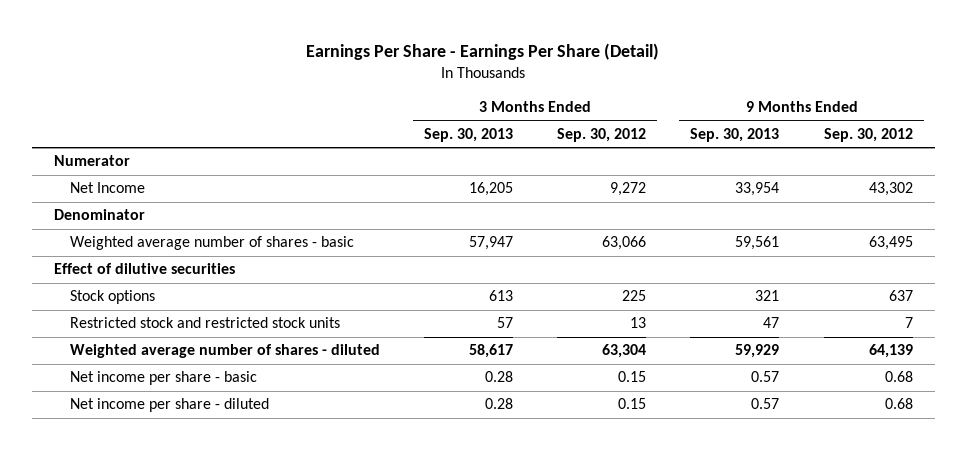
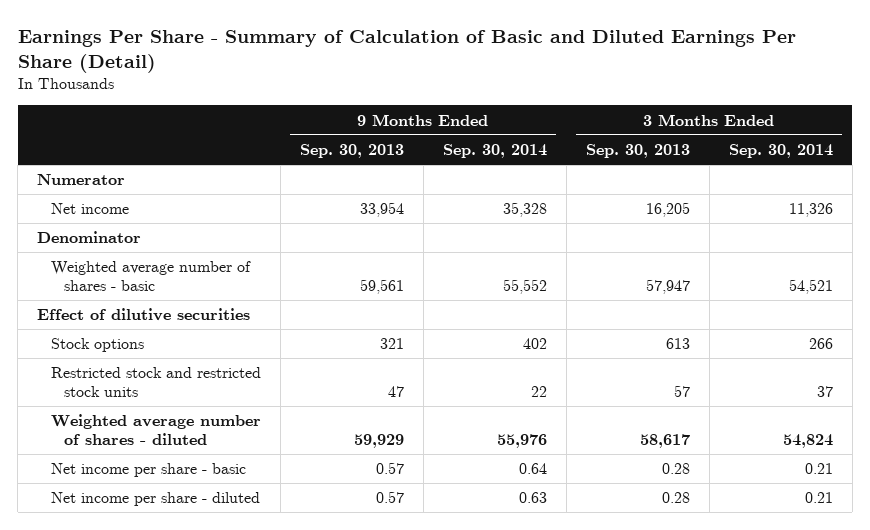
- Earnings Per Share - Earnings Per Share (Detail)
+ Earnings Per Share - Summary of Calculation of Basic and Diluted Earnings Per Share (Detail)
- | 3 Months Ended Sep. 30, 2013 | 3 Months Ended Sep. 30, 2012 | 9 Months Ended Sep. 30, 2013 | 9 Months Ended Sep. 30, 2012
+ | 9 Months Ended Sep. 30, 2013 | 9 Months Ended Sep. 30, 2014 | 3 Months Ended Sep. 30, 2013 | 3 Months Ended Sep. 30, 2014
- Net Income | 16,205 | 9,272 | 33,954 | 43,302
+ Net income | 33,954 | 35,328 | 16,205 | 11,326

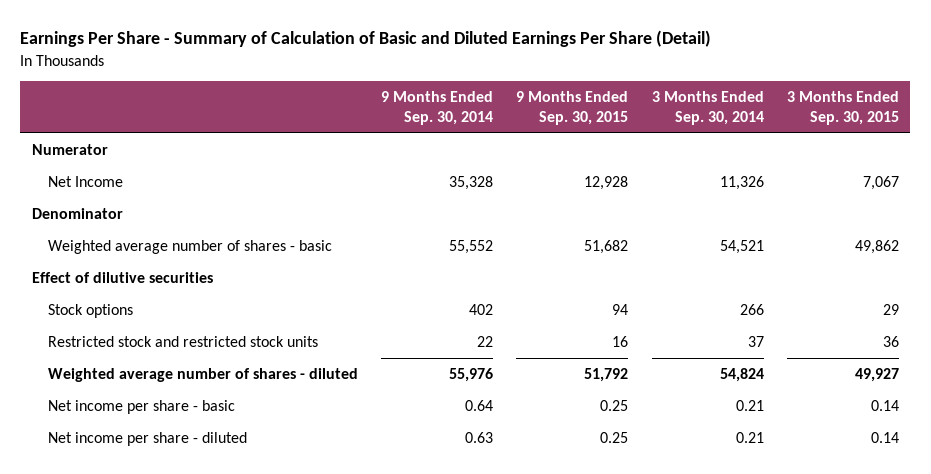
- | 9 Months Ended Sep. 30, 2013 | 9 Months Ended Sep. 30, 2014 | 3 Months Ended Sep. 30, 2013 | 3 Months Ended Sep. 30, 2014
+ | 9 Months Ended Sep. 30, 2014 | 9 Months Ended Sep. 30, 2015 | 3 Months Ended Sep. 30, 2014 | 3 Months Ended Sep. 30, 2015
- Net income | 33,954 | 35,328 | 16,205 | 11,326
+ Net Income | 35,328 | 12,928 | 11,326 | 7,067

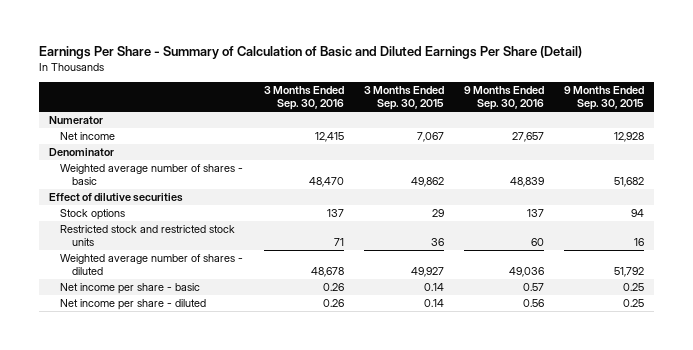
- | 9 Months Ended Sep. 30, 2014 | 9 Months Ended Sep. 30, 2015 | 3 Months Ended Sep. 30, 2014 | 3 Months Ended Sep. 30, 2015
+ | 3 Months Ended Sep. 30, 2016 | 3 Months Ended Sep. 30, 2015 | 9 Months Ended Sep. 30, 2016 | 9 Months Ended Sep. 30, 2015
- Net Income | 35,328 | 12,928 | 11,326 | 7,067
+ Net income | 12,415 | 7,067 | 27,657 | 12,928

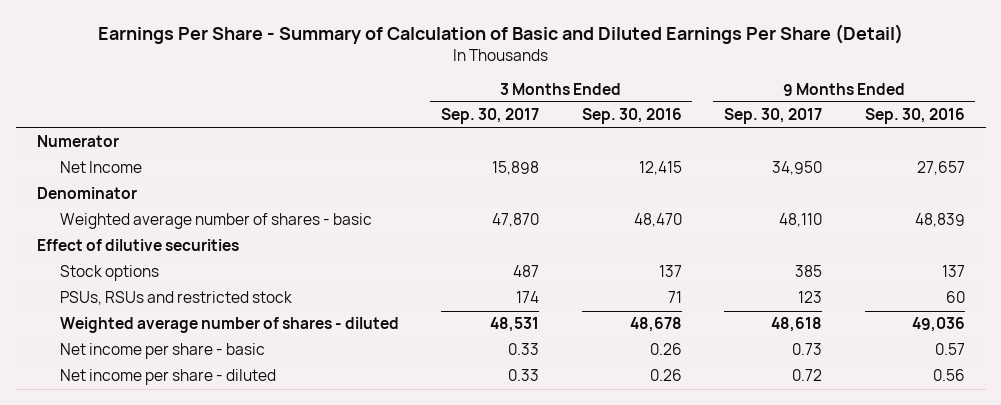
- | 3 Months Ended Sep. 30, 2016 | 3 Months Ended Sep. 30, 2015 | 9 Months Ended Sep. 30, 2016 | 9 Months Ended Sep. 30, 2015
+ | 3 Months Ended Sep. 30, 2017 | 3 Months Ended Sep. 30, 2016 | 9 Months Ended Sep. 30, 2017 | 9 Months Ended Sep. 30, 2016
- Net income | 12,415 | 7,067 | 27,657 | 12,928
+ Net Income | 15,898 | 12,415 | 34,950 | 27,657
- Restricted stock and restricted stock units | 71 | 36 | 60 | 16
+ PSUs, RSUs and restricted stock | 174 | 71 | 123 | 60

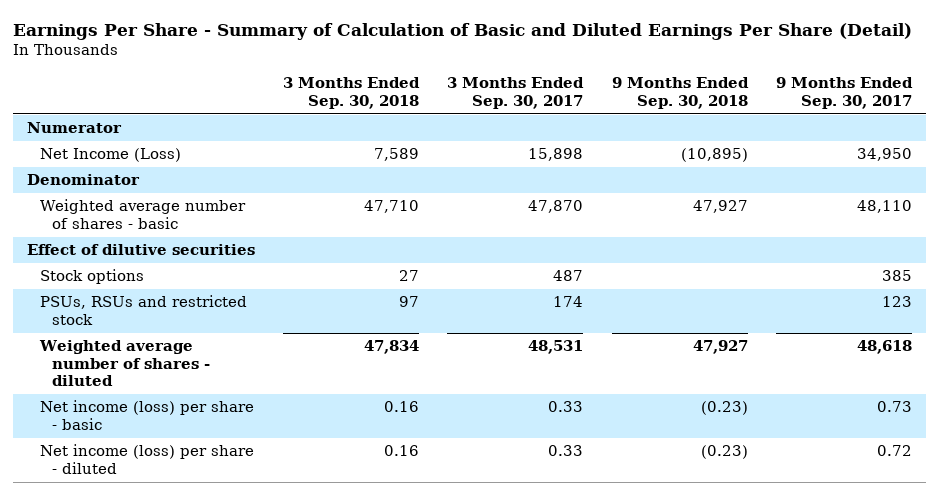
- | 3 Months Ended Sep. 30, 2017 | 3 Months Ended Sep. 30, 2016 | 9 Months Ended Sep. 30, 2017 | 9 Months Ended Sep. 30, 2016
+ | 3 Months Ended Sep. 30, 2018 | 3 Months Ended Sep. 30, 2017 | 9 Months Ended Sep. 30, 2018 | 9 Months Ended Sep. 30, 2017
- Net Income | 15,898 | 12,415 | 34,950 | 27,657
+ Net Income (Loss) | 7,589 | 15,898 | (10,895) | 34,950
- Net income per share - basic | 0.33 | 0.26 | 0.73 | 0.57
- Net income per share - diluted | 0.33 | 0.26 | 0.72 | 0.56
+ Net income (loss) per share - basic | 0.16 | 0.33 | (0.23) | 0.73
+ Net income (loss) per share - diluted | 0.16 | 0.33 | (0.23) | 0.72

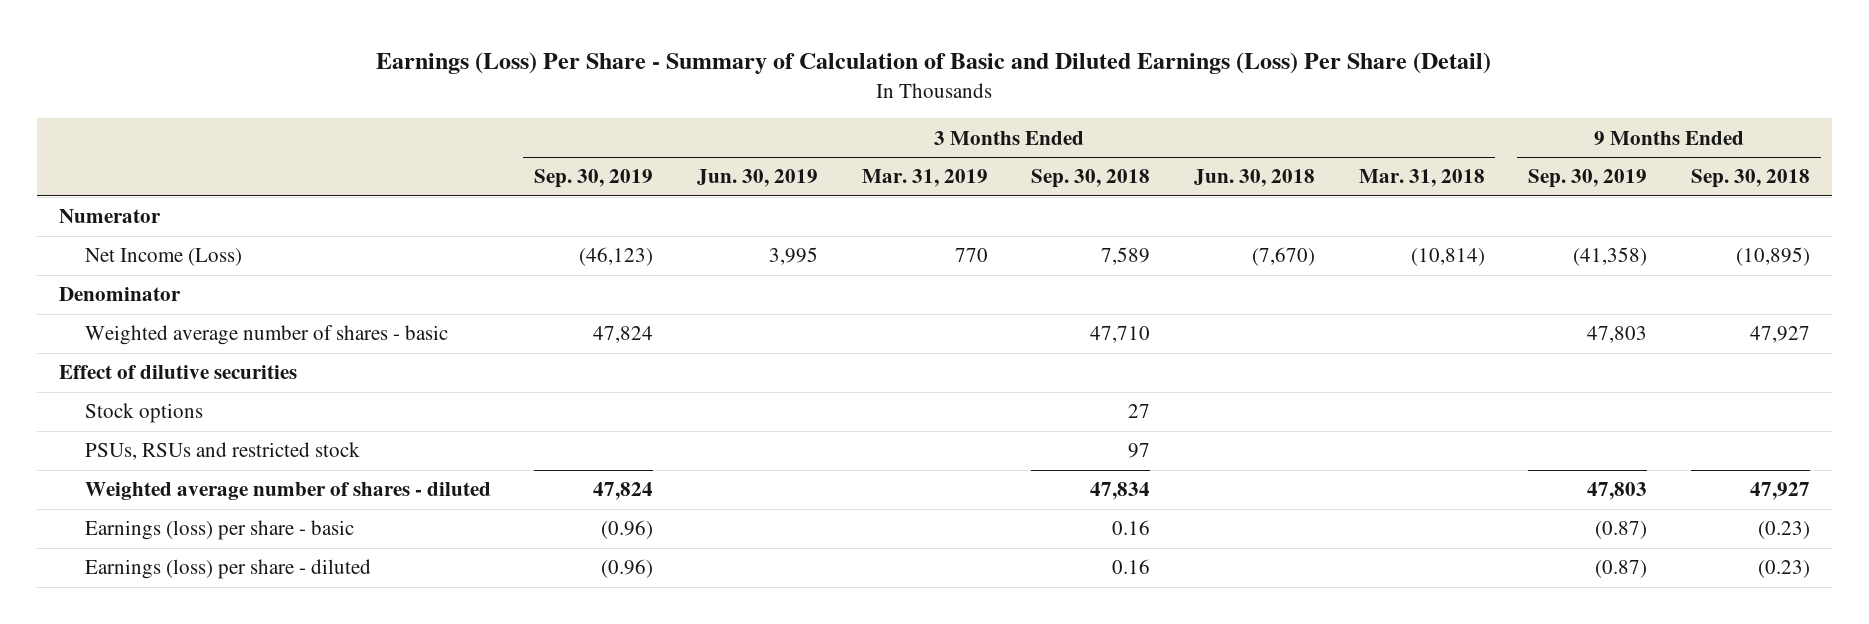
- Earnings Per Share - Summary of Calculation of Basic and Diluted Earnings Per Share (Detail)
+ Earnings (Loss) Per Share - Summary of Calculation of Basic and Diluted Earnings (Loss) Per Share (Detail)
- | 3 Months Ended Sep. 30, 2018 | 3 Months Ended Sep. 30, 2017 | 9 Months Ended Sep. 30, 2018 | 9 Months Ended Sep. 30, 2017
+ | 3 Months Ended Sep. 30, 2019 | 3 Months Ended Jun. 30, 2019 | 3 Months Ended Mar. 31, 2019 | 3 Months Ended Sep. 30, 2018 | 3 Months Ended Jun. 30, 2018 | 3 Months Ended Mar. 31, 2018 | 9 Months Ended Sep. 30, 2019 | 9 Months Ended Sep. 30, 2018
- Net income (loss) per share - basic | 0.16 | 0.33 | (0.23) | 0.73
- Net income (loss) per share - diluted | 0.16 | 0.33 | (0.23) | 0.72
+ Earnings (loss) per share - basic | (0.96) | | | 0.16 | | | (0.87) | (0.23)
+ Earnings (loss) per share - diluted | (0.96) | | | 0.16 | | | (0.87) | (0.23)

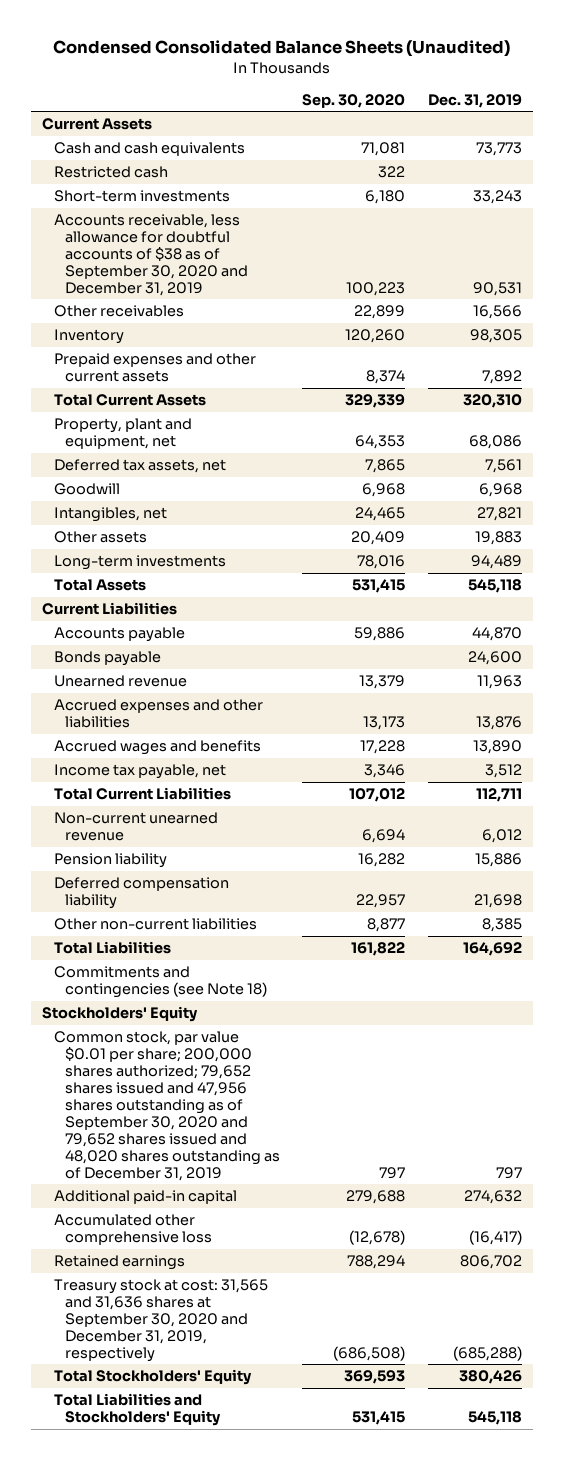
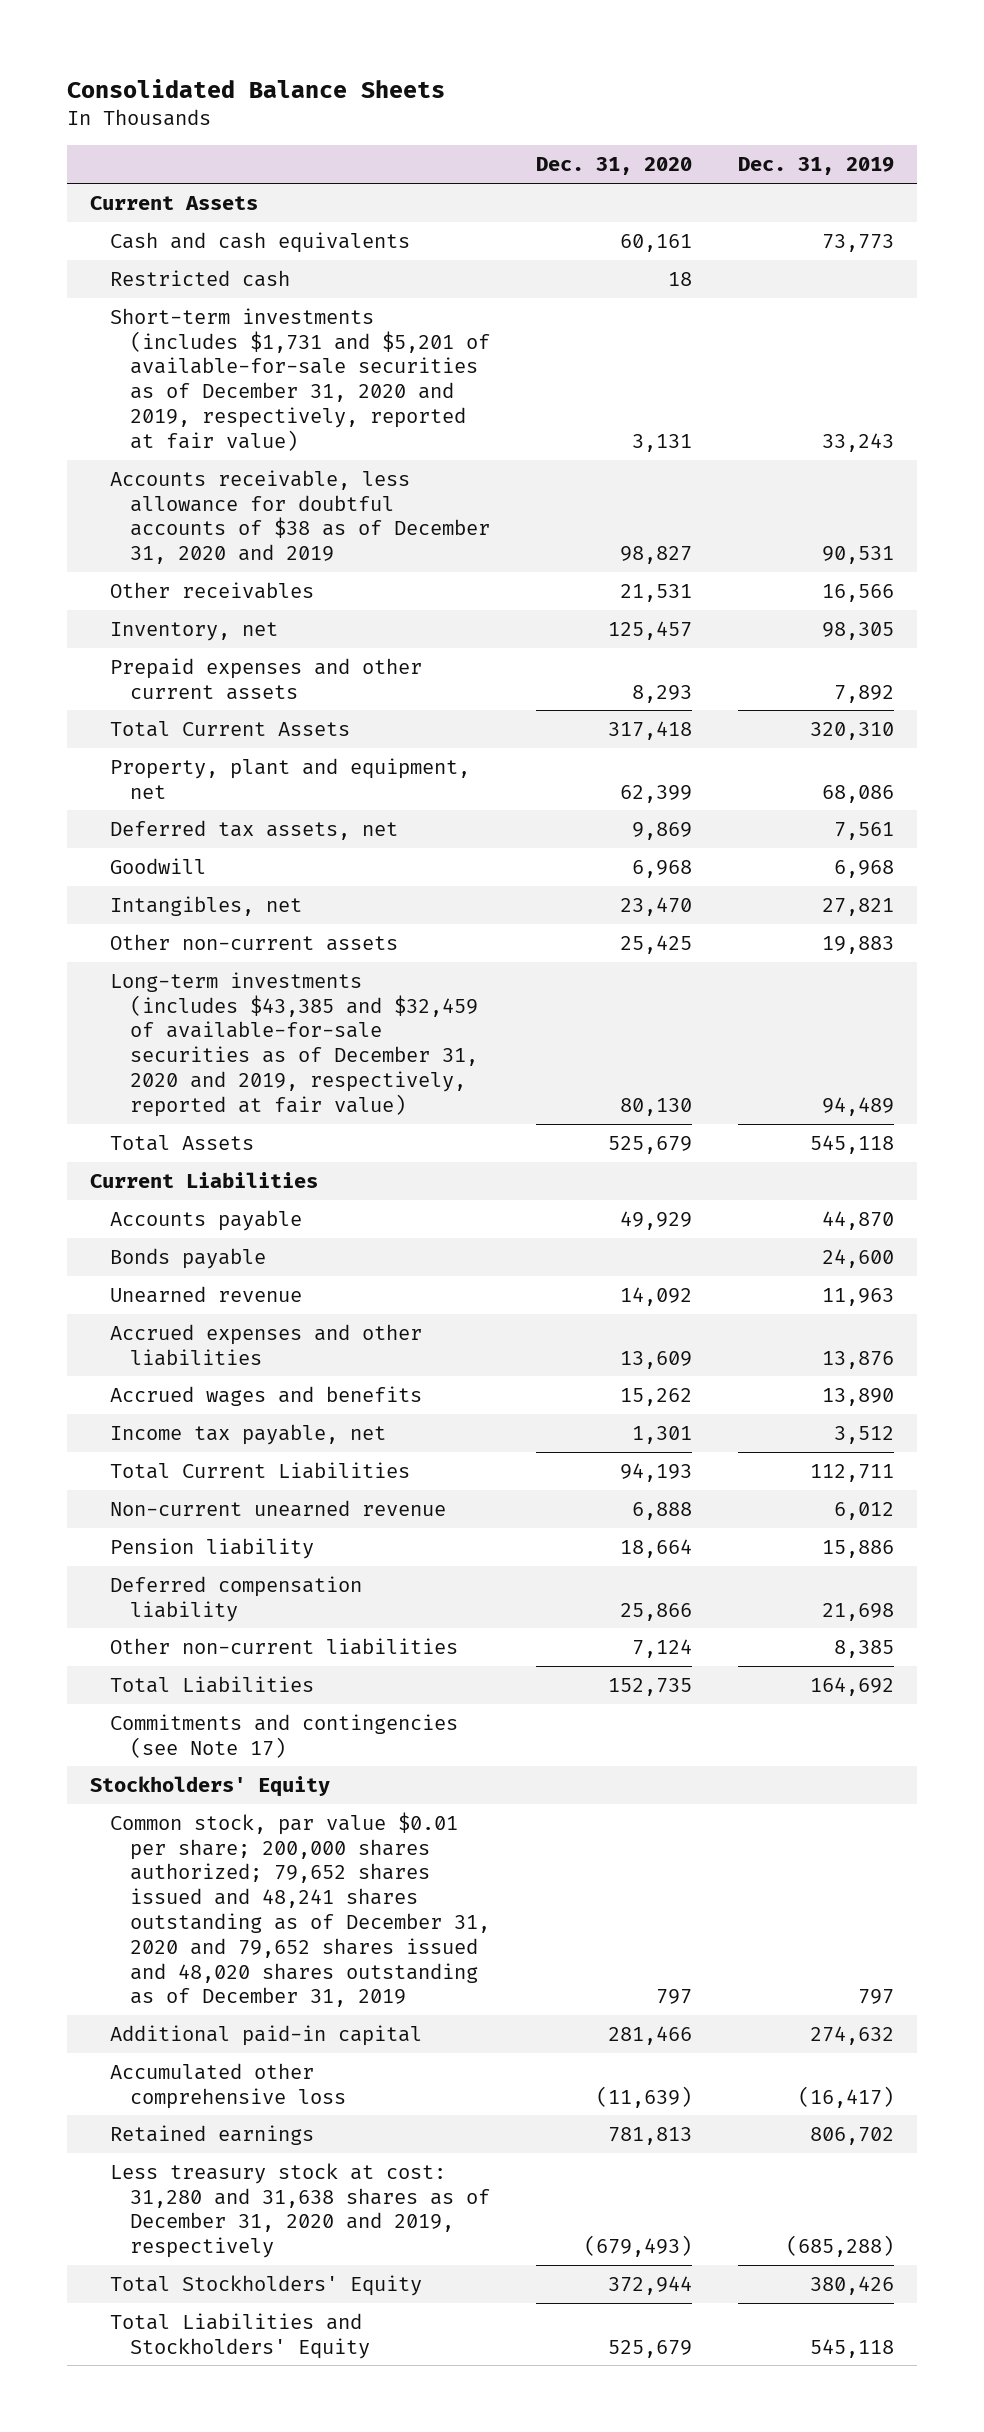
- Condensed Consolidated Balance Sheets (Unaudited)
+ Consolidated Balance Sheets
- | Sep. 30, 2020 | Dec. 31, 2019
+ | Dec. 31, 2020 | Dec. 31, 2019
- Short-term investments | 6,180 | 33,243
- Accounts receivable, less allowance for doubtful accounts of $38 as of September 30, 2020 and December 31, 2019 | 100,223 | 90,531
+ Short-term investments (includes $1,731 and $5,201 of available-for-sale securities as of December 31, 2020 and 2019, respectively, reported at fair value) | 3,131 | 33,243
+ Accounts receivable, less allowance for doubtful accounts of $38 as of December 31, 2020 and 2019 | 98,827 | 90,531
- Inventory | 120,260 | 98,305
+ Inventory, net | 125,457 | 98,305
- Other assets | 20,409 | 19,883
- Long-term investments | 78,016 | 94,489
+ Other non-current assets | 25,425 | 19,883
+ Long-term investments (includes $43,385 and $32,459 of available-for-sale securities as of December 31, 2020 and 2019, respectively, reported at fair value) | 80,130 | 94,489
- Commitments and contingencies (see Note 18)
+ Commitments and contingencies (see Note 17)
- Common stock, par value $0.01 per share; 200,000 shares authorized; 79,652 shares issued and 47,956 shares outstanding as of September 30, 2020 and 79,652 shares issued and 48,020 shares outstanding as of December 31, 2019 | 797 | 797
+ Common stock, par value $0.01 per share; 200,000 shares authorized; 79,652 shares issued and 48,241 shares outstanding as of December 31, 2020 and 79,652 shares issued and 48,020 shares outstanding as of December 31, 2019 | 797 | 797
- Treasury stock at cost: 31,565 and 31,636 shares at September 30, 2020 and December 31, 2019, respectively | (686,508) | (685,288)
+ Less treasury stock at cost: 31,280 and 31,638 shares as of December 31, 2020 and 2019, respectively | (679,493) | (685,288)

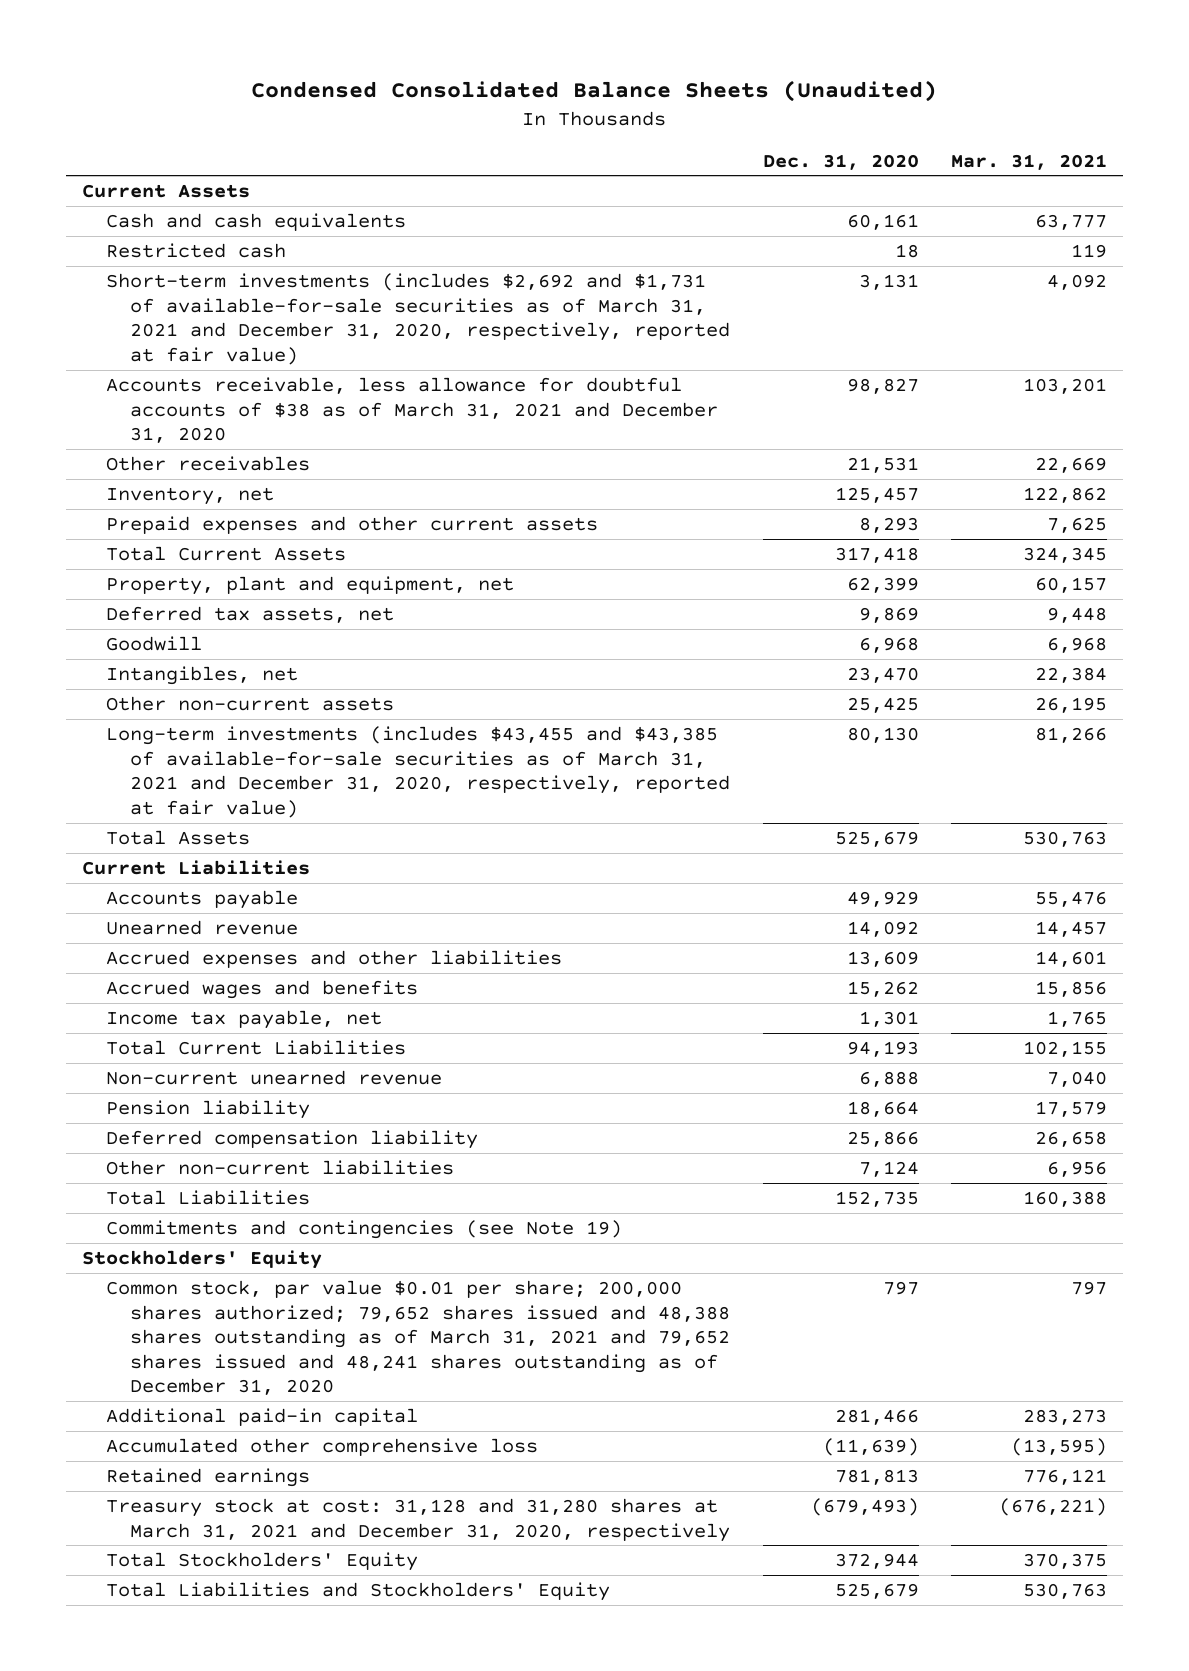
- Consolidated Balance Sheets
+ Condensed Consolidated Balance Sheets (Unaudited)
- | Dec. 31, 2020 | Dec. 31, 2019
+ | Dec. 31, 2020 | Mar. 31, 2021
- Short-term investments (includes $1,731 and $5,201 of available-for-sale securities as of December 31, 2020 and 2019, respectively, reported at fair value) | 3,131 | 33,243
- Accounts receivable, less allowance for doubtful accounts of $38 as of December 31, 2020 and 2019 | 98,827 | 90,531
+ Short-term investments (includes $2,692 and $1,731 of available-for-sale securities as of March 31, 2021 and December 31, 2020, respectively, reported at fair value) | 3,131 | 4,092
+ Accounts receivable, less allowance for doubtful accounts of $38 as of March 31, 2021 and December 31, 2020 | 98,827 | 103,201
- Long-term investments (includes $43,385 and $32,459 of available-for-sale securities as of December 31, 2020 and 2019, respectively, reported at fair value) | 80,130 | 94,489
+ Long-term investments (includes $43,455 and $43,385 of available-for-sale securities as of March 31, 2021 and December 31, 2020, respectively, reported at fair value) | 80,130 | 81,266
- Bonds payable | | 24,600
- Commitments and contingencies (see Note 17)
+ Commitments and contingencies (see Note 19)
- Common stock, par value $0.01 per share; 200,000 shares authorized; 79,652 shares issued and 48,241 shares outstanding as of December 31, 2020 and 79,652 shares issued and 48,020 shares outstanding as of December 31, 2019 | 797 | 797
+ Common stock, par value $0.01 per share; 200,000 shares authorized; 79,652 shares issued and 48,388 shares outstanding as of March 31, 2021 and 79,652 shares issued and 48,241 shares outstanding as of December 31, 2020 | 797 | 797
- Less treasury stock at cost: 31,280 and 31,638 shares as of December 31, 2020 and 2019, respectively | (679,493) | (685,288)
+ Treasury stock at cost: 31,128 and 31,280 shares at March 31, 2021 and December 31, 2020, respectively | (679,493) | (676,221)

